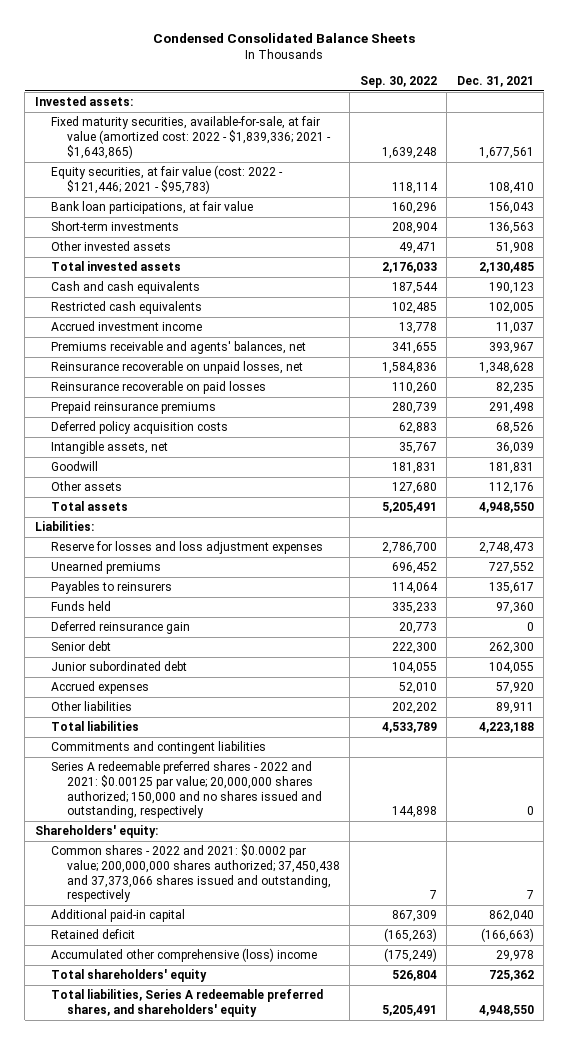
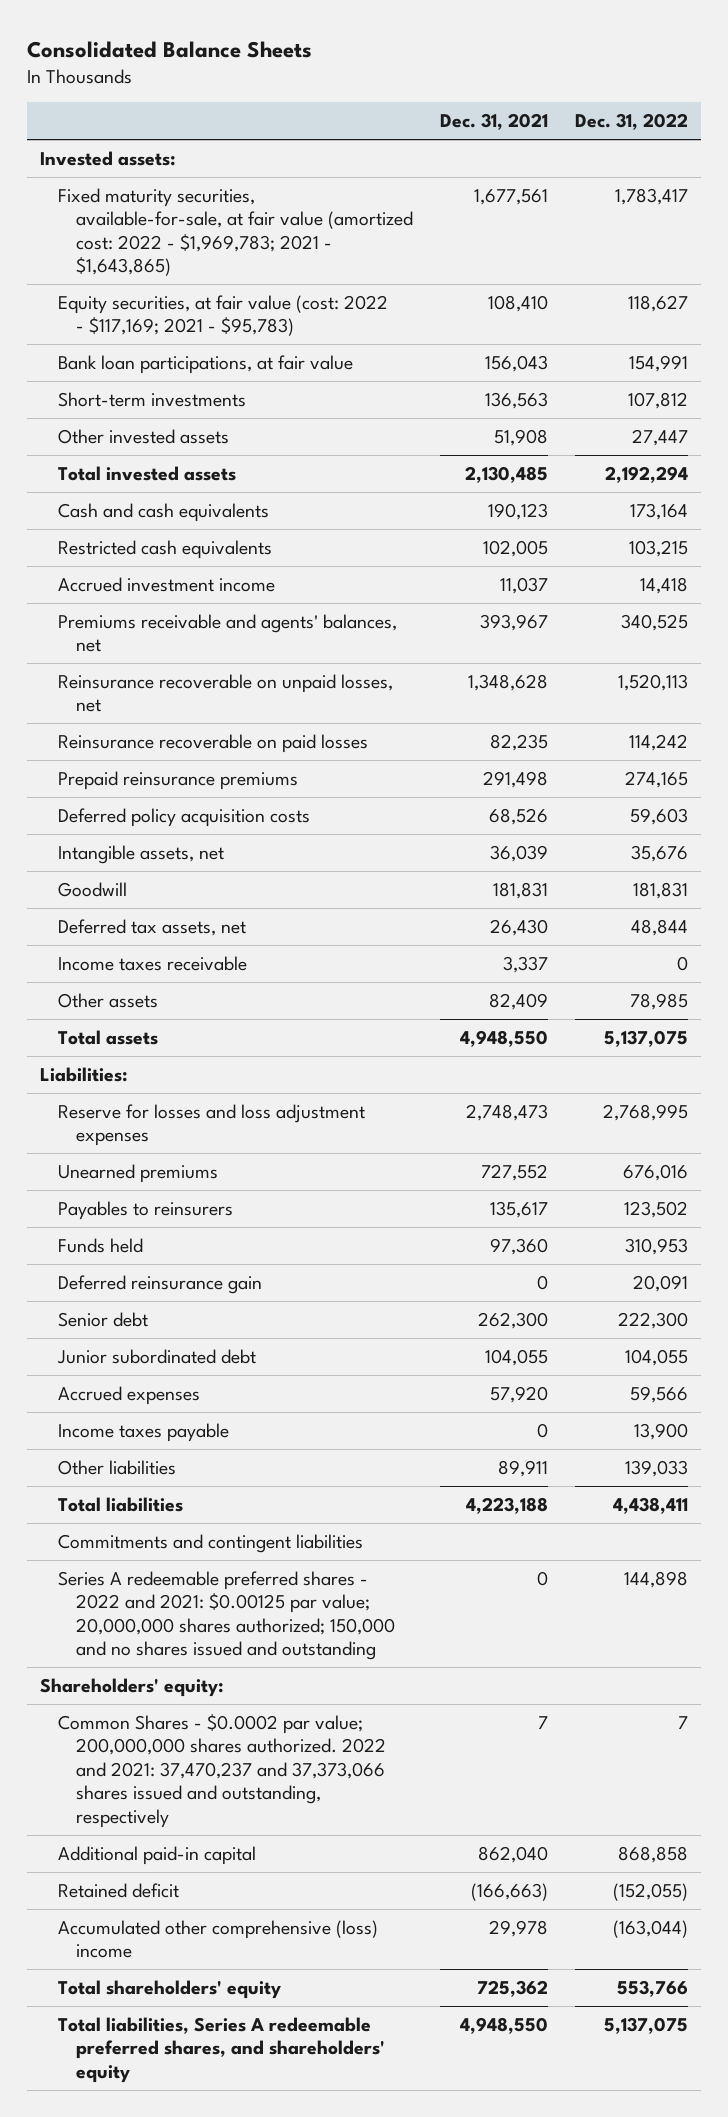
- Condensed Consolidated Balance Sheets
+ Consolidated Balance Sheets
- | Sep. 30, 2022 | Dec. 31, 2021
+ | Dec. 31, 2021 | Dec. 31, 2022
- Fixed maturity securities, available-for-sale, at fair value (amortized cost: 2022 - $1,839,336; 2021 - $1,643,865) | 1,639,248 | 1,677,561
- Equity securities, at fair value (cost: 2022 - $121,446; 2021 - $95,783) | 118,114 | 108,410
+ Fixed maturity securities, available-for-sale, at fair value (amortized cost: 2022 - $1,969,783; 2021 - $1,643,865) | 1,677,561 | 1,783,417
+ Equity securities, at fair value (cost: 2022 - $117,169; 2021 - $95,783) | 108,410 | 118,627
- Other assets | 127,680 | 112,176
+ Deferred tax assets, net | 26,430 | 48,844
+ Income taxes receivable | 3,337 | 0
+ Other assets | 82,409 | 78,985
+ Income taxes payable | 0 | 13,900
- Series A redeemable preferred shares - 2022 and 2021: $0.00125 par value; 20,000,000 shares authorized; 150,000 and no shares issued and outstanding, respectively | 144,898 | 0
+ Series A redeemable preferred shares - 2022 and 2021: $0.00125 par value; 20,000,000 shares authorized; 150,000 and no shares issued and outstanding | 0 | 144,898
- Common shares - 2022 and 2021: $0.0002 par value; 200,000,000 shares authorized; 37,450,438 and 37,373,066 shares issued and outstanding, respectively | 7 | 7
+ Common Shares - $0.0002 par value; 200,000,000 shares authorized. 2022 and 2021: 37,470,237 and 37,373,066 shares issued and outstanding, respectively | 7 | 7

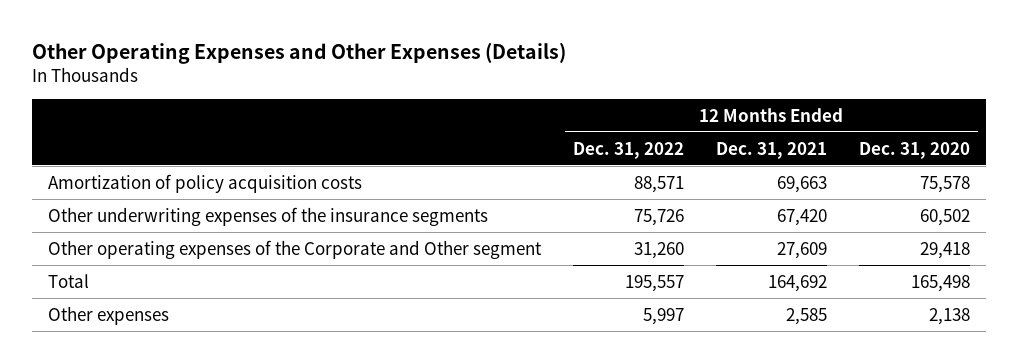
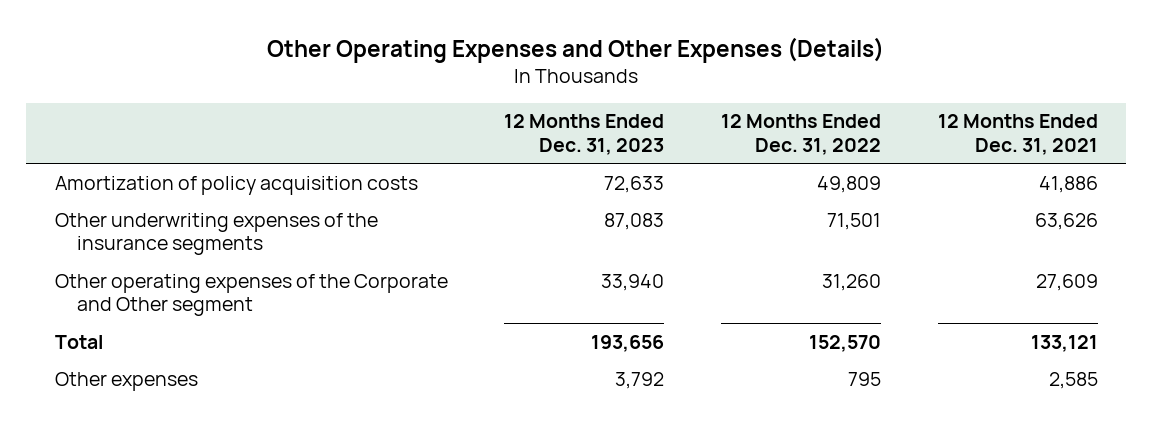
- | 12 Months Ended Dec. 31, 2022 | 12 Months Ended Dec. 31, 2021 | 12 Months Ended Dec. 31, 2020
+ | 12 Months Ended Dec. 31, 2023 | 12 Months Ended Dec. 31, 2022 | 12 Months Ended Dec. 31, 2021
- Amortization of policy acquisition costs | 88,571 | 69,663 | 75,578
- Other underwriting expenses of the insurance segments | 75,726 | 67,420 | 60,502
+ Amortization of policy acquisition costs | 72,633 | 49,809 | 41,886
+ Other underwriting expenses of the insurance segments | 87,083 | 71,501 | 63,626
- Total | 195,557 | 164,692 | 165,498
- Other expenses | 5,997 | 2,585 | 2,138
+ Total | 193,656 | 152,570 | 133,121
+ Other expenses | 3,792 | 795 | 2,585

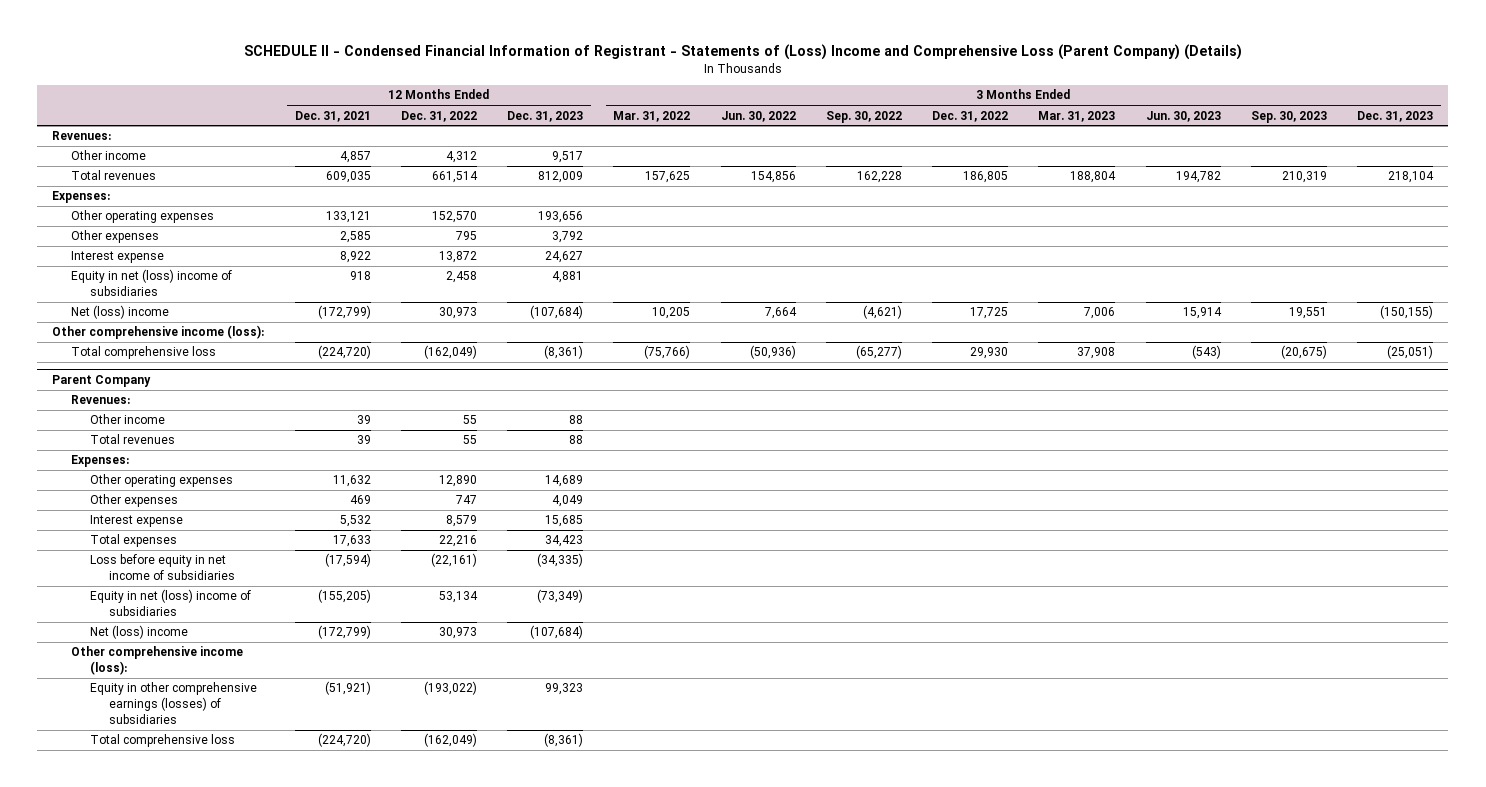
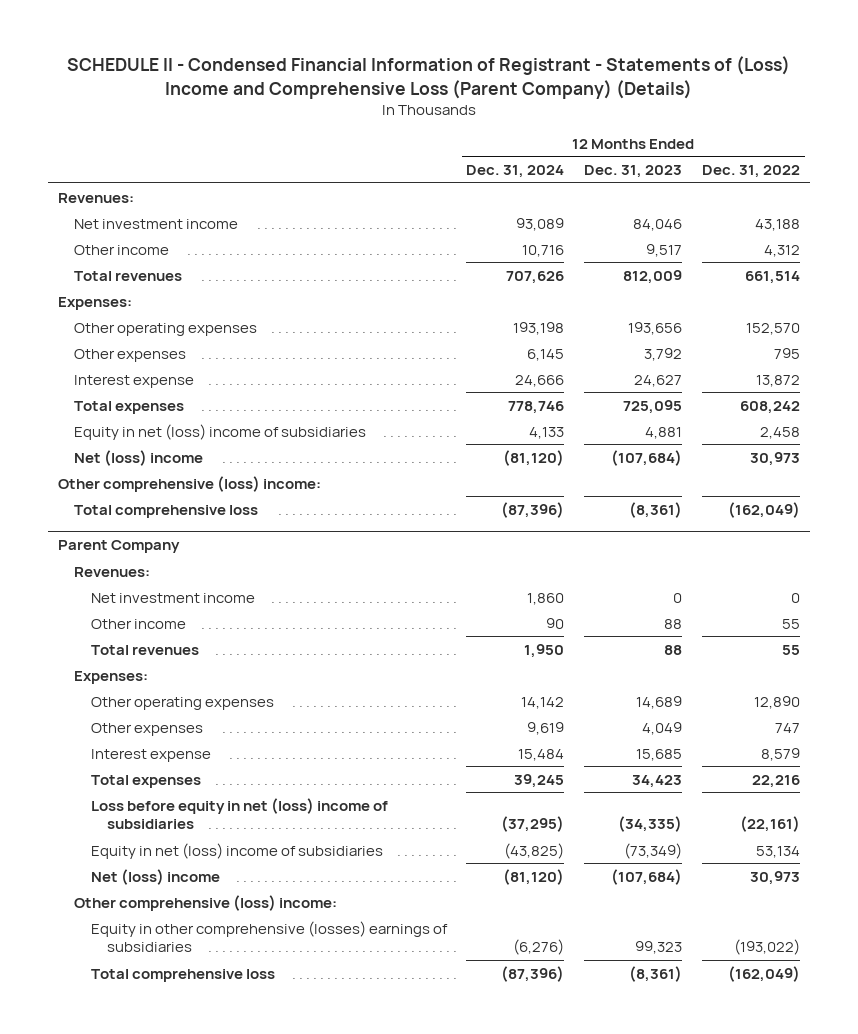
- | 12 Months Ended Dec. 31, 2021 | 12 Months Ended Dec. 31, 2022 | 12 Months Ended Dec. 31, 2023 | 3 Months Ended Mar. 31, 2022 | 3 Months Ended Jun. 30, 2022 | 3 Months Ended Sep. 30, 2022 | 3 Months Ended Dec. 31, 2022 | 3 Months Ended Mar. 31, 2023 | 3 Months Ended Jun. 30, 2023 | 3 Months Ended Sep. 30, 2023 | 3 Months Ended Dec. 31, 2023
+ | 12 Months Ended Dec. 31, 2024 | 12 Months Ended Dec. 31, 2023 | 12 Months Ended Dec. 31, 2022
+ Net investment income | 93,089 | 84,046 | 43,188
+ Total expenses | 778,746 | 725,095 | 608,242
- Other comprehensive income (loss):
+ Other comprehensive (loss) income:
@ Parent Company
+ Net investment income | 1,860 | 0 | 0
- Loss before equity in net income of subsidiaries | (17,594) | (22,161) | (34,335) | | | | | | | |
+ Loss before equity in net (loss) income of subsidiaries | (37,295) | (34,335) | (22,161)
- Other comprehensive income (loss):
- Equity in other comprehensive earnings (losses) of subsidiaries | (51,921) | (193,022) | 99,323 | | | | | | | |
+ Other comprehensive (loss) income:
+ Equity in other comprehensive (losses) earnings of subsidiaries | (6,276) | 99,323 | (193,022)

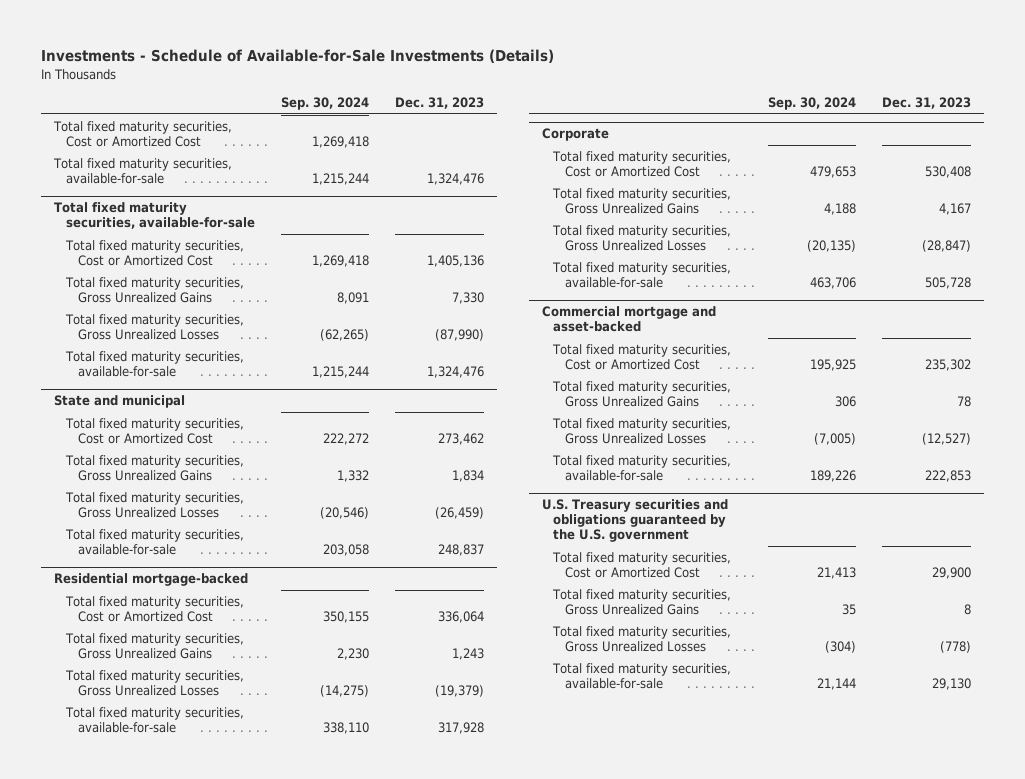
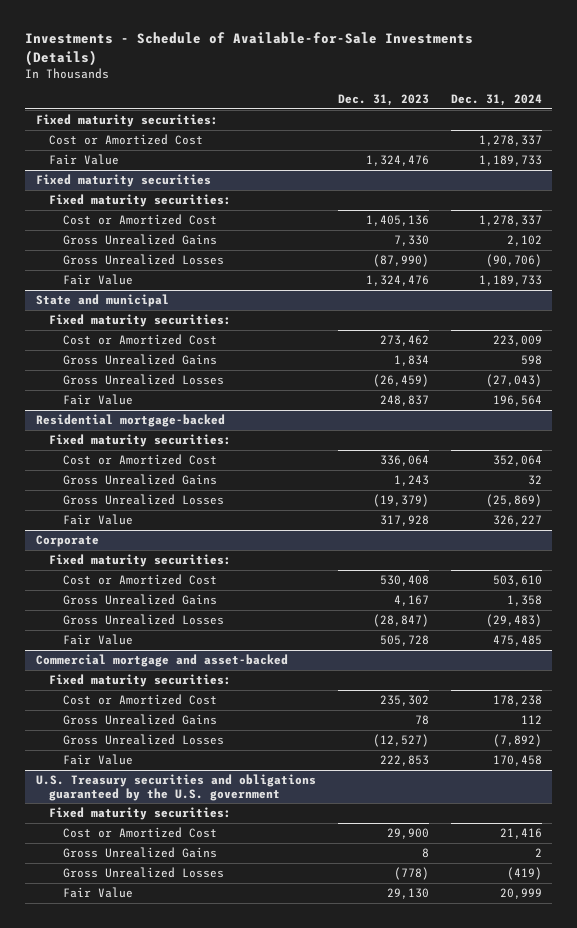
- | Sep. 30, 2024 | Dec. 31, 2023
+ | Dec. 31, 2023 | Dec. 31, 2024
- Total fixed maturity securities, Cost or Amortized Cost | 1,269,418 |
- Total fixed maturity securities, available-for-sale | 1,215,244 | 1,324,476
- Total fixed maturity securities, available-for-sale
- Total fixed maturity securities, Cost or Amortized Cost | 1,269,418 | 1,405,136
- Total fixed maturity securities, Gross Unrealized Gains | 8,091 | 7,330
- Total fixed maturity securities, Gross Unrealized Losses | (62,265) | (87,990)
- Total fixed maturity securities, available-for-sale | 1,215,244 | 1,324,476
+ Fixed maturity securities:
+ Cost or Amortized Cost | | 1,278,337
+ Fair Value | 1,324,476 | 1,189,733
+ Fixed maturity securities
+ Fixed maturity securities:
+ Cost or Amortized Cost | 1,405,136 | 1,278,337
+ Gross Unrealized Gains | 7,330 | 2,102
+ Gross Unrealized Losses | (87,990) | (90,706)
+ Fair Value | 1,324,476 | 1,189,733
@ State and municipal
- Total fixed maturity securities, Cost or Amortized Cost | 222,272 | 273,462
- Total fixed maturity securities, Gross Unrealized Gains | 1,332 | 1,834
- Total fixed maturity securities, Gross Unrealized Losses | (20,546) | (26,459)
- Total fixed maturity securities, available-for-sale | 203,058 | 248,837
+ Fixed maturity securities:
+ Cost or Amortized Cost | 273,462 | 223,009
+ Gross Unrealized Gains | 1,834 | 598
+ Gross Unrealized Losses | (26,459) | (27,043)
+ Fair Value | 248,837 | 196,564
@ Residential mortgage-backed
- Total fixed maturity securities, Cost or Amortized Cost | 350,155 | 336,064
- Total fixed maturity securities, Gross Unrealized Gains | 2,230 | 1,243
- Total fixed maturity securities, Gross Unrealized Losses | (14,275) | (19,379)
- Total fixed maturity securities, available-for-sale | 338,110 | 317,928
+ Fixed maturity securities:
+ Cost or Amortized Cost | 336,064 | 352,064
+ Gross Unrealized Gains | 1,243 | 32
+ Gross Unrealized Losses | (19,379) | (25,869)
+ Fair Value | 317,928 | 326,227
@ Corporate
- Total fixed maturity securities, Cost or Amortized Cost | 479,653 | 530,408
- Total fixed maturity securities, Gross Unrealized Gains | 4,188 | 4,167
- Total fixed maturity securities, Gross Unrealized Losses | (20,135) | (28,847)
- Total fixed maturity securities, available-for-sale | 463,706 | 505,728
+ Fixed maturity securities:
+ Cost or Amortized Cost | 530,408 | 503,610
+ Gross Unrealized Gains | 4,167 | 1,358
+ Gross Unrealized Losses | (28,847) | (29,483)
+ Fair Value | 505,728 | 475,485
@ Commercial mortgage and asset-backed
- Total fixed maturity securities, Cost or Amortized Cost | 195,925 | 235,302
- Total fixed maturity securities, Gross Unrealized Gains | 306 | 78
- Total fixed maturity securities, Gross Unrealized Losses | (7,005) | (12,527)
- Total fixed maturity securities, available-for-sale | 189,226 | 222,853
+ Fixed maturity securities:
+ Cost or Amortized Cost | 235,302 | 178,238
+ Gross Unrealized Gains | 78 | 112
+ Gross Unrealized Losses | (12,527) | (7,892)
+ Fair Value | 222,853 | 170,458
@ U.S. Treasury securities and obligations guaranteed by the U.S. government
- Total fixed maturity securities, Cost or Amortized Cost | 21,413 | 29,900
- Total fixed maturity securities, Gross Unrealized Gains | 35 | 8
- Total fixed maturity securities, Gross Unrealized Losses | (304) | (778)
- Total fixed maturity securities, available-for-sale | 21,144 | 29,130
+ Fixed maturity securities:
+ Cost or Amortized Cost | 29,900 | 21,416
+ Gross Unrealized Gains | 8 | 2
+ Gross Unrealized Losses | (778) | (419)
+ Fair Value | 29,130 | 20,999

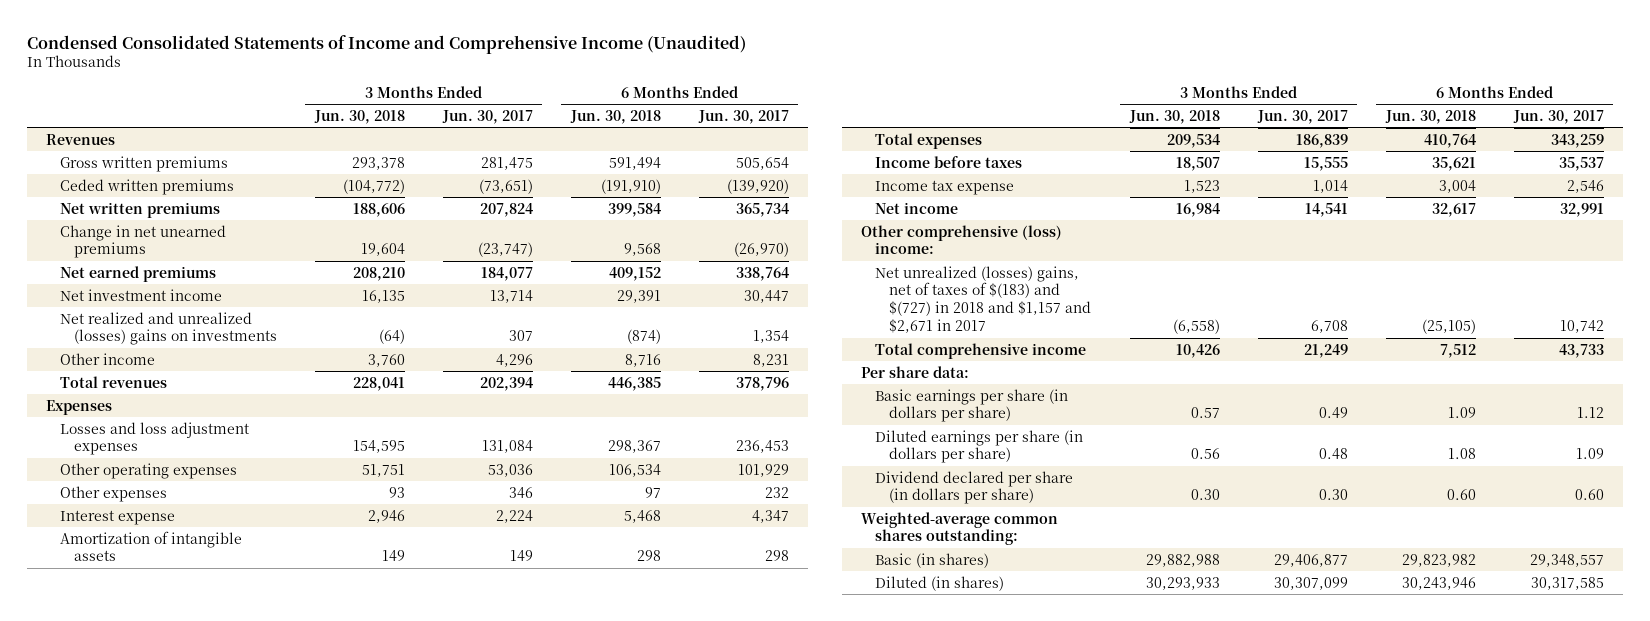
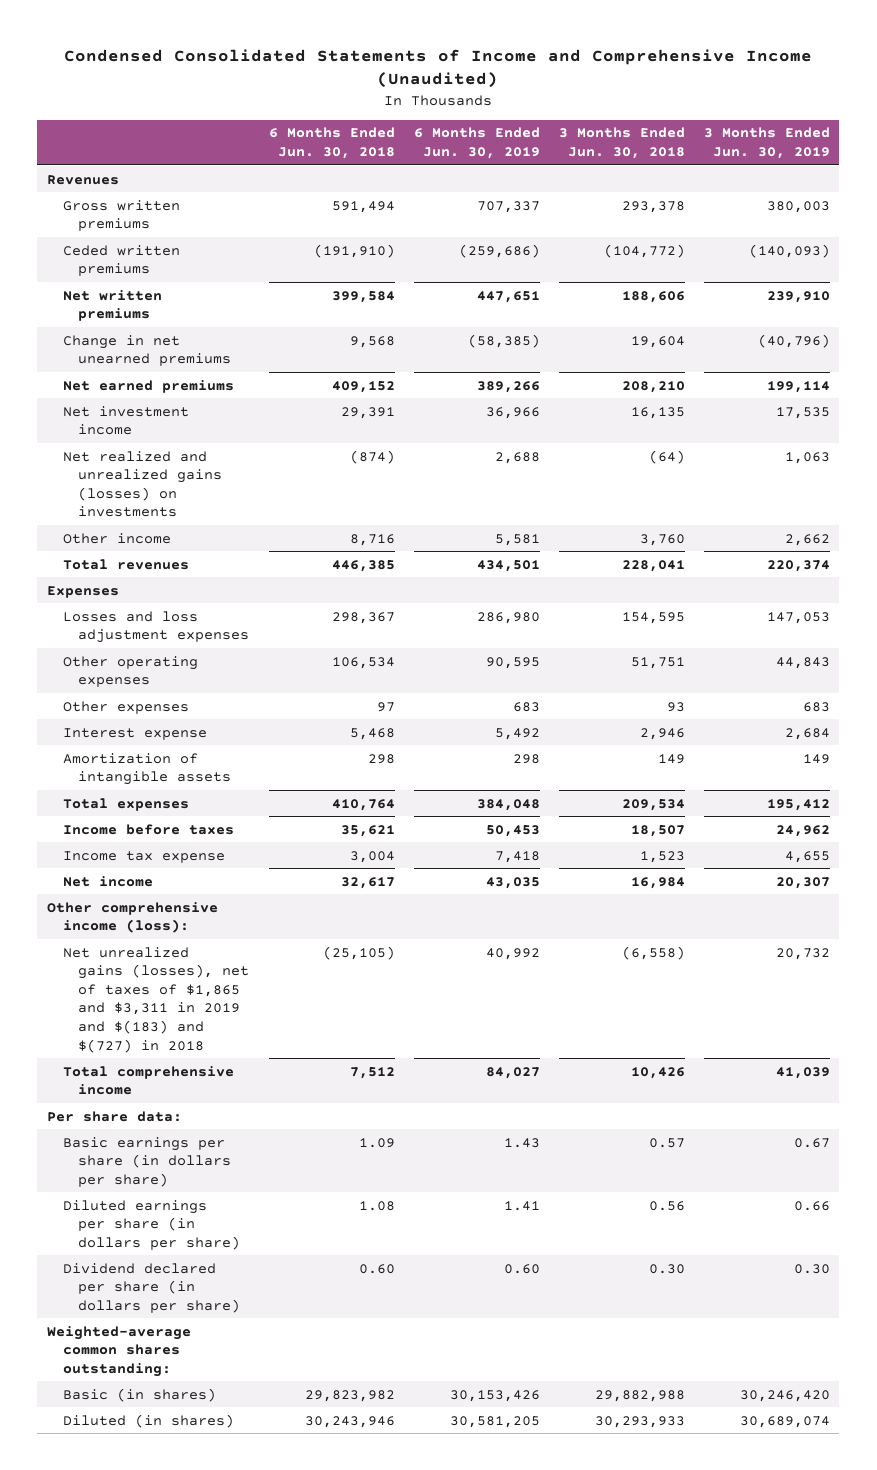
- | 3 Months Ended Jun. 30, 2018 | 3 Months Ended Jun. 30, 2017 | 6 Months Ended Jun. 30, 2018 | 6 Months Ended Jun. 30, 2017
+ | 6 Months Ended Jun. 30, 2018 | 6 Months Ended Jun. 30, 2019 | 3 Months Ended Jun. 30, 2018 | 3 Months Ended Jun. 30, 2019
- Net realized and unrealized (losses) gains on investments | (64) | 307 | (874) | 1,354
+ Net realized and unrealized gains (losses) on investments | (874) | 2,688 | (64) | 1,063
- Other comprehensive (loss) income:
- Net unrealized (losses) gains, net of taxes of $(183) and $(727) in 2018 and $1,157 and $2,671 in 2017 | (6,558) | 6,708 | (25,105) | 10,742
+ Other comprehensive income (loss):
+ Net unrealized gains (losses), net of taxes of $1,865 and $3,311 in 2019 and $(183) and $(727) in 2018 | (25,105) | 40,992 | (6,558) | 20,732

